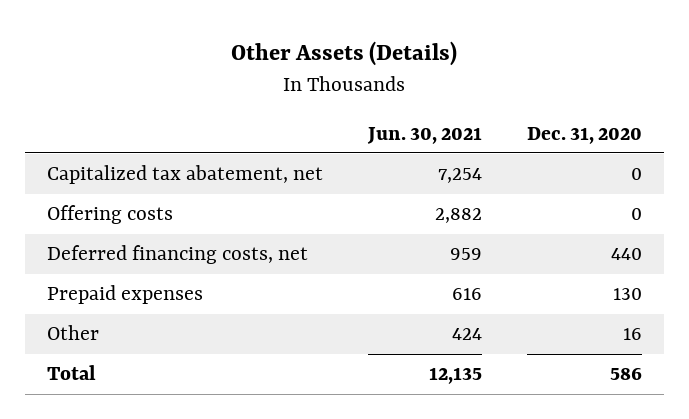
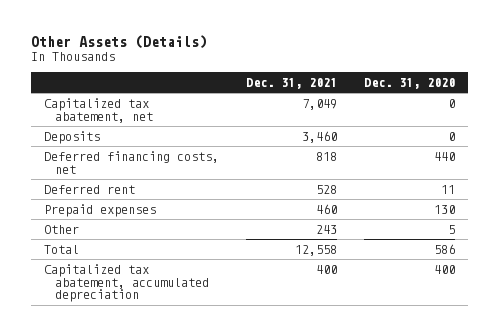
- | Jun. 30, 2021 | Dec. 31, 2020
+ | Dec. 31, 2021 | Dec. 31, 2020
- Offering costs | 2,882 | 0
+ Deposits | 3,460 | 0
+ Deferred rent | 528 | 11
- Other | 424 | 16
+ Other | 243 | 5
+ Capitalized tax abatement, accumulated depreciation | 400 | 400

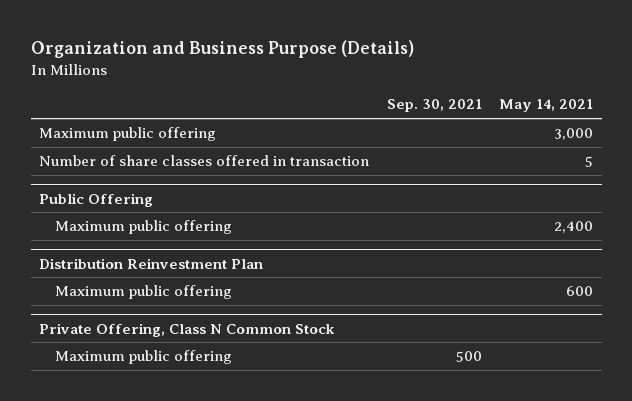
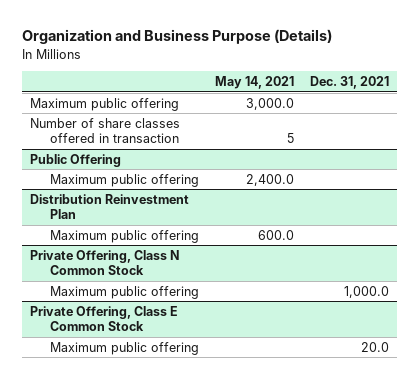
- | Sep. 30, 2021 | May 14, 2021
+ | May 14, 2021 | Dec. 31, 2021
- Maximum public offering | | 3,000
+ Maximum public offering | 3,000.0 |
@ Public Offering
- Maximum public offering | | 2,400
+ Maximum public offering | 2,400.0 |
@ Distribution Reinvestment Plan
- Maximum public offering | | 600
+ Maximum public offering | 600.0 |
+ Private Offering, Class E Common Stock
+ Maximum public offering | | 20.0

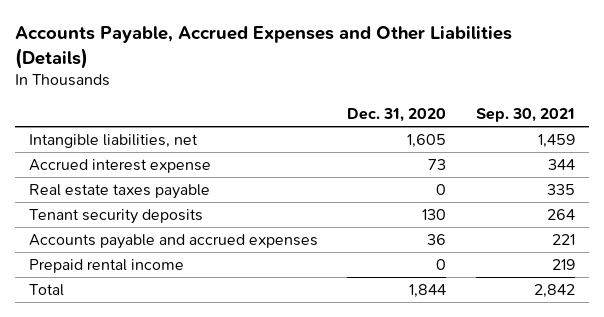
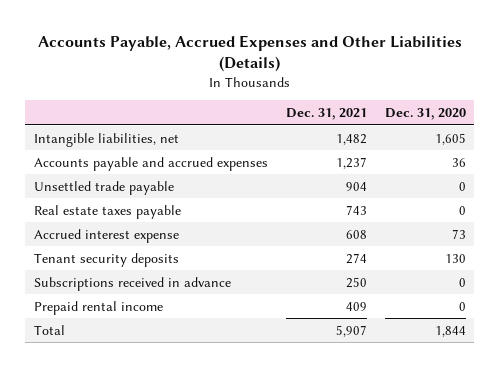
- | Dec. 31, 2020 | Sep. 30, 2021
+ | Dec. 31, 2021 | Dec. 31, 2020
moved up: Accounts payable and accrued expenses | 1,237 | 36
+ Unsettled trade payable | 904 | 0
moved down: Accrued interest expense | 608 | 73
+ Subscriptions received in advance | 250 | 0

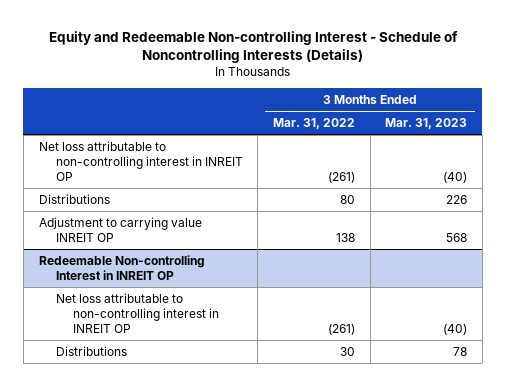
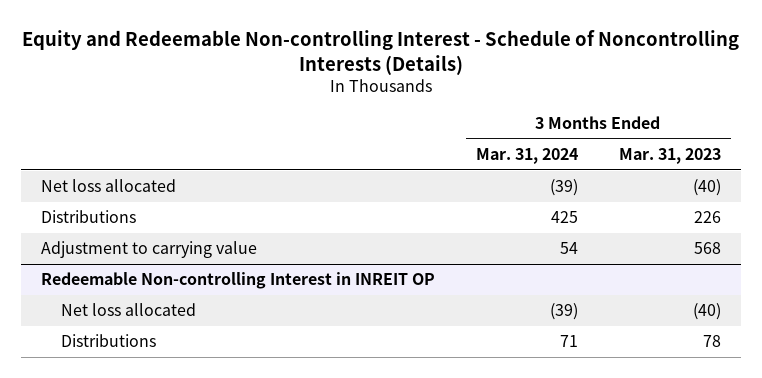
- | 3 Months Ended Mar. 31, 2022 | 3 Months Ended Mar. 31, 2023
+ | 3 Months Ended Mar. 31, 2024 | 3 Months Ended Mar. 31, 2023
- Net loss attributable to non-controlling interest in INREIT OP | (261) | (40)
+ Net loss allocated | (39) | (40)
- Adjustment to carrying value INREIT OP | 138 | 568
+ Adjustment to carrying value | 54 | 568
@ Redeemable Non-controlling Interest in INREIT OP
- Net loss attributable to non-controlling interest in INREIT OP | (261) | (40)
+ Net loss allocated | (39) | (40)

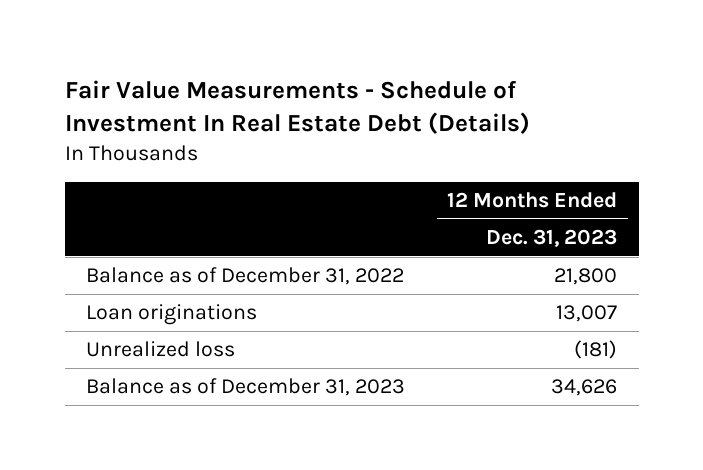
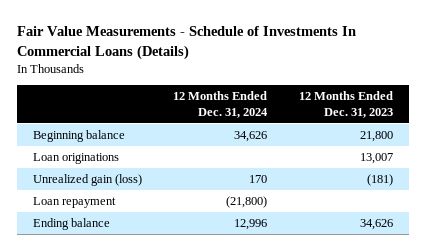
- Fair Value Measurements - Schedule of Investment In Real Estate Debt (Details)
+ Fair Value Measurements - Schedule of Investments In Commercial Loans (Details)
- | 12 Months Ended Dec. 31, 2023
+ | 12 Months Ended Dec. 31, 2024 | 12 Months Ended Dec. 31, 2023
- Balance as of December 31, 2022 | 21,800
+ Beginning balance | 34,626 | 21,800
- Unrealized loss | (181)
- Balance as of December 31, 2023 | 34,626
+ Unrealized gain (loss) | 170 | (181)
+ Loan repayment | (21,800) |
+ Ending balance | 12,996 | 34,626

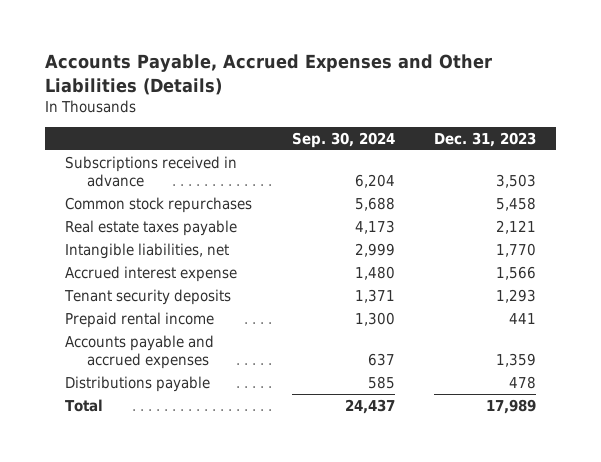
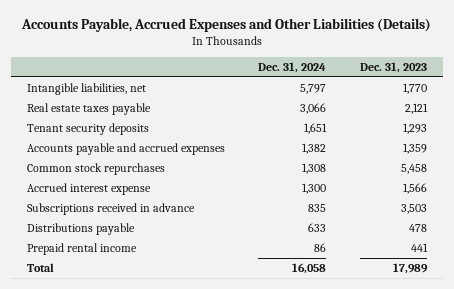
- | Sep. 30, 2024 | Dec. 31, 2023
+ | Dec. 31, 2024 | Dec. 31, 2023
moved down: Real estate taxes payable | 3,066 | 2,121
moved down: Common stock repurchases | 1,308 | 5,458
moved down: Accrued interest expense | 1,300 | 1,566
moved down: Subscriptions received in advance | 835 | 3,503
moved down: Prepaid rental income | 86 | 441

